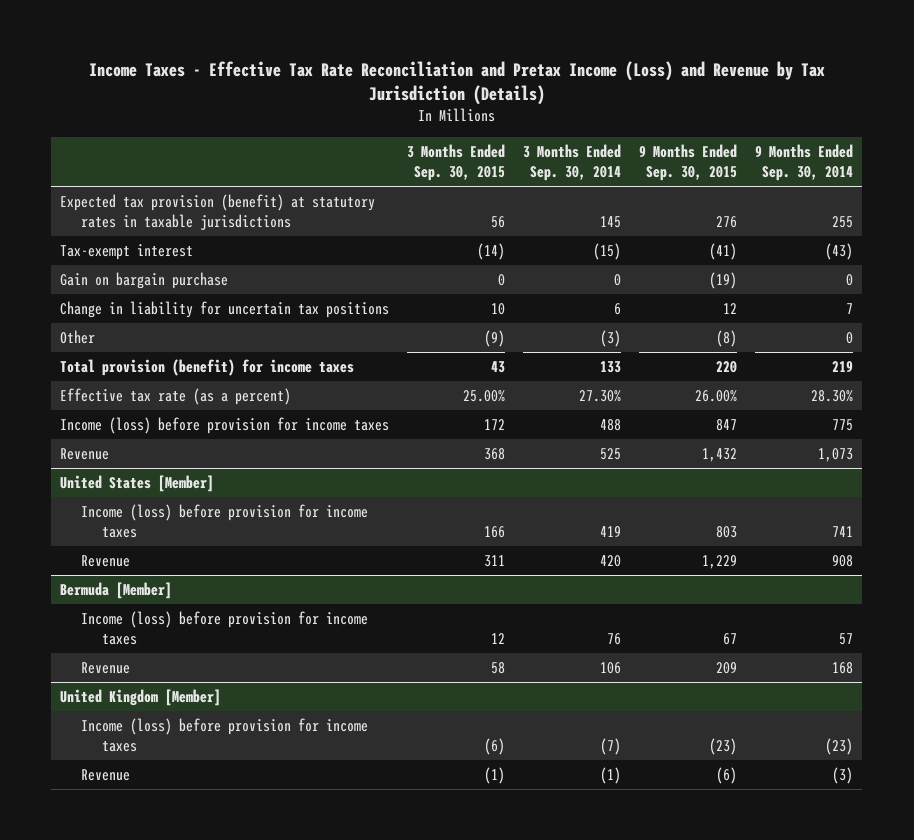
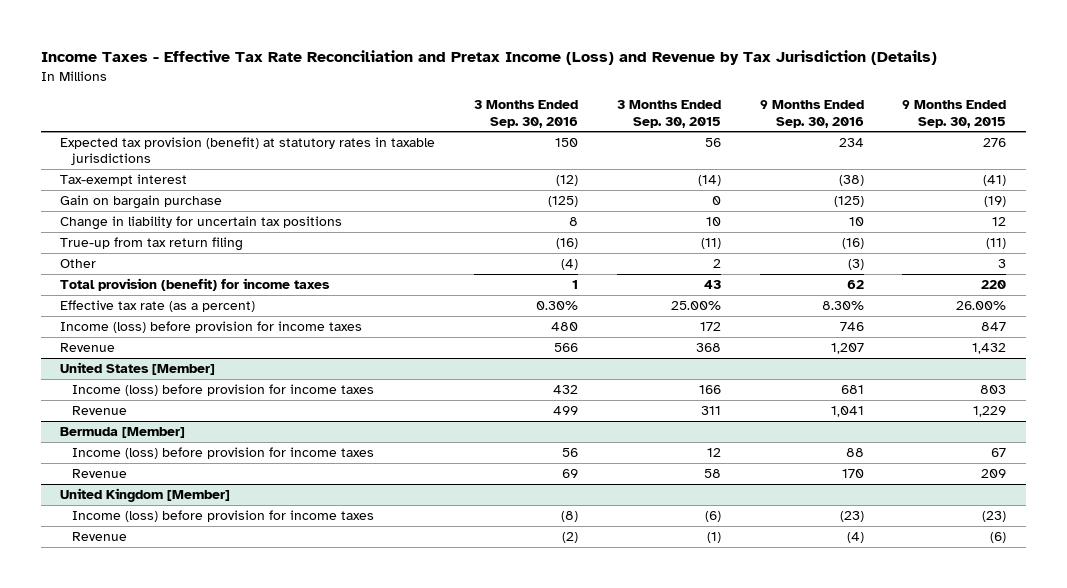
- | 3 Months Ended Sep. 30, 2015 | 3 Months Ended Sep. 30, 2014 | 9 Months Ended Sep. 30, 2015 | 9 Months Ended Sep. 30, 2014
+ | 3 Months Ended Sep. 30, 2016 | 3 Months Ended Sep. 30, 2015 | 9 Months Ended Sep. 30, 2016 | 9 Months Ended Sep. 30, 2015
- Other | (9) | (3) | (8) | 0
+ True-up from tax return filing | (16) | (11) | (16) | (11)
+ Other | (4) | 2 | (3) | 3

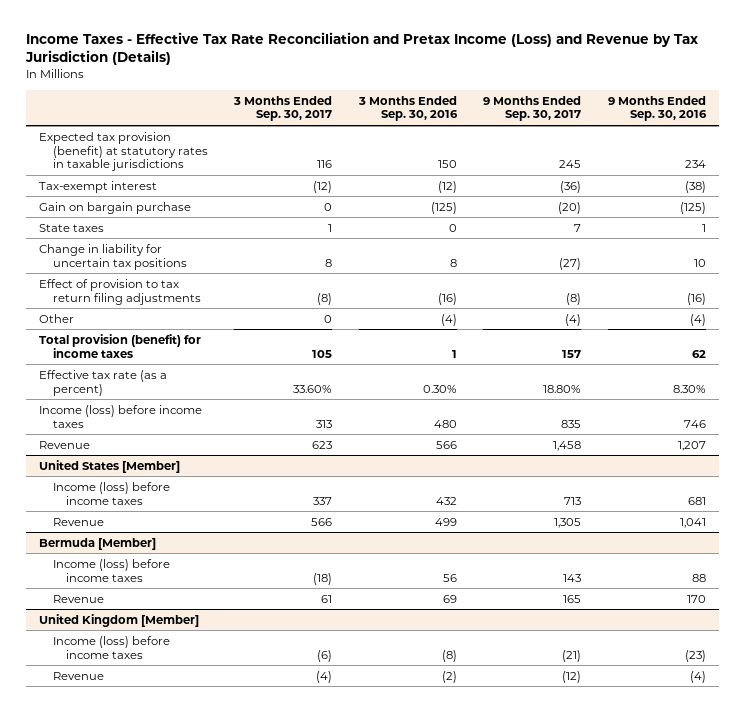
- | 3 Months Ended Sep. 30, 2016 | 3 Months Ended Sep. 30, 2015 | 9 Months Ended Sep. 30, 2016 | 9 Months Ended Sep. 30, 2015
+ | 3 Months Ended Sep. 30, 2017 | 3 Months Ended Sep. 30, 2016 | 9 Months Ended Sep. 30, 2017 | 9 Months Ended Sep. 30, 2016
+ State taxes | 1 | 0 | 7 | 1
- True-up from tax return filing | (16) | (11) | (16) | (11)
- Other | (4) | 2 | (3) | 3
+ Effect of provision to tax return filing adjustments | (8) | (16) | (8) | (16)
+ Other | 0 | (4) | (4) | (4)
- Income (loss) before provision for income taxes | 480 | 172 | 746 | 847
+ Income (loss) before income taxes | 313 | 480 | 835 | 746
@ United States [Member]
- Income (loss) before provision for income taxes | 432 | 166 | 681 | 803
+ Income (loss) before income taxes | 337 | 432 | 713 | 681
@ Bermuda [Member]
- Income (loss) before provision for income taxes | 56 | 12 | 88 | 67
+ Income (loss) before income taxes | (18) | 56 | 143 | 88
@ United Kingdom [Member]
- Income (loss) before provision for income taxes | (8) | (6) | (23) | (23)
+ Income (loss) before income taxes | (6) | (8) | (21) | (23)

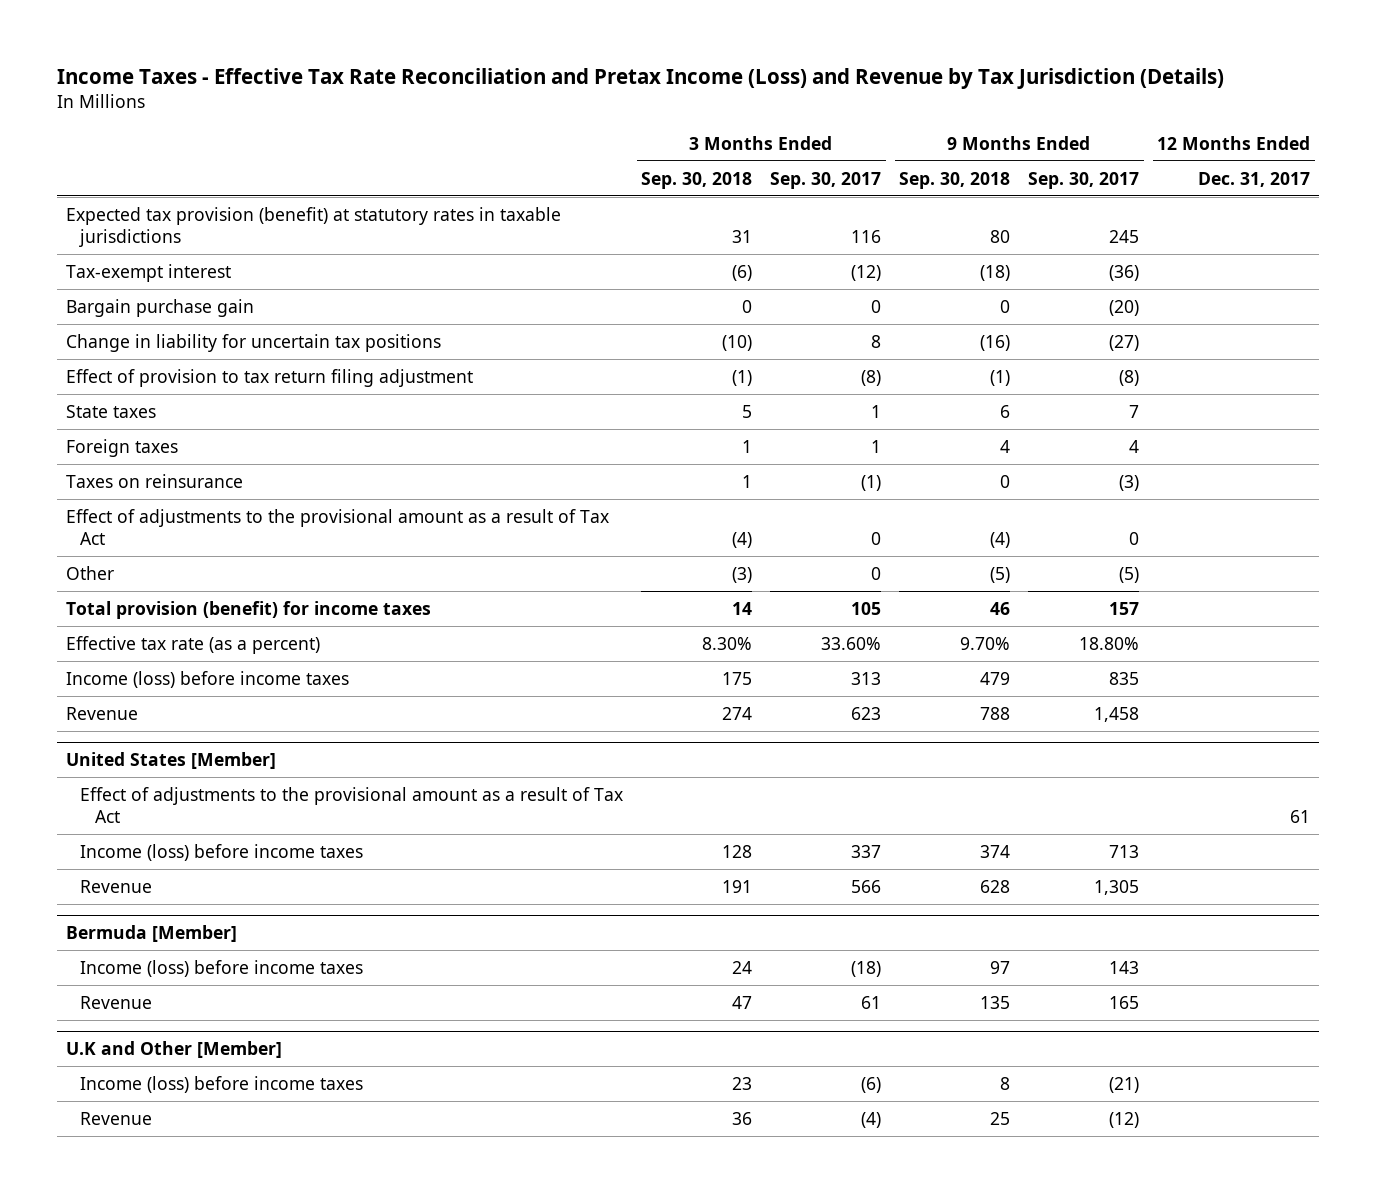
- | 3 Months Ended Sep. 30, 2017 | 3 Months Ended Sep. 30, 2016 | 9 Months Ended Sep. 30, 2017 | 9 Months Ended Sep. 30, 2016
+ | 3 Months Ended Sep. 30, 2018 | 3 Months Ended Sep. 30, 2017 | 9 Months Ended Sep. 30, 2018 | 9 Months Ended Sep. 30, 2017 | 12 Months Ended Dec. 31, 2017
- Gain on bargain purchase | 0 | (125) | (20) | (125)
+ Bargain purchase gain | 0 | 0 | 0 | (20) |
- Effect of provision to tax return filing adjustments | (8) | (16) | (8) | (16)
- Other | 0 | (4) | (4) | (4)
+ Effect of provision to tax return filing adjustment | (1) | (8) | (1) | (8) |
moved down: State taxes | 5 | 1 | 6 | 7 |
+ Foreign taxes | 1 | 1 | 4 | 4 |
+ Taxes on reinsurance | 1 | (1) | 0 | (3) |
+ Effect of adjustments to the provisional amount as a result of Tax Act | (4) | 0 | (4) | 0 |
+ Other | (3) | 0 | (5) | (5) |
@ United States [Member]
+ Effect of adjustments to the provisional amount as a result of Tax Act | | | | | 61
- United Kingdom [Member]
+ U.K and Other [Member]

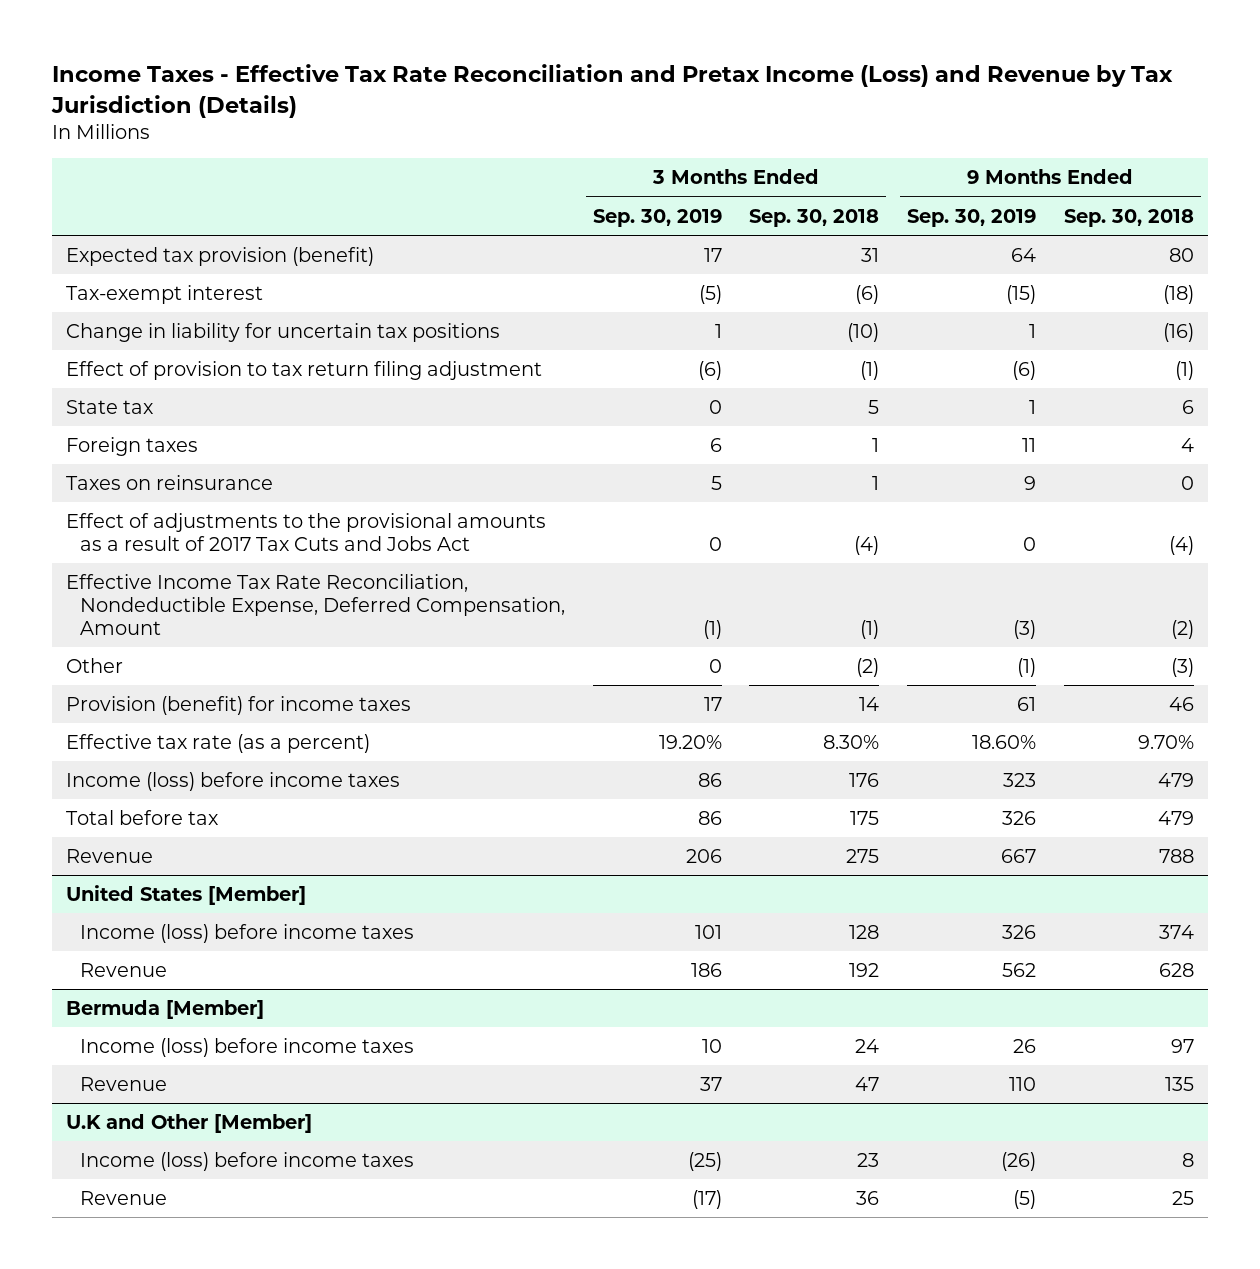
- | 3 Months Ended Sep. 30, 2018 | 3 Months Ended Sep. 30, 2017 | 9 Months Ended Sep. 30, 2018 | 9 Months Ended Sep. 30, 2017 | 12 Months Ended Dec. 31, 2017
+ | 3 Months Ended Sep. 30, 2019 | 3 Months Ended Sep. 30, 2018 | 9 Months Ended Sep. 30, 2019 | 9 Months Ended Sep. 30, 2018
- Expected tax provision (benefit) at statutory rates in taxable jurisdictions | 31 | 116 | 80 | 245 |
+ Expected tax provision (benefit) | 17 | 31 | 64 | 80
- Bargain purchase gain | 0 | 0 | 0 | (20) |
- State taxes | 5 | 1 | 6 | 7 |
+ State tax | 0 | 5 | 1 | 6
- Effect of adjustments to the provisional amount as a result of Tax Act | (4) | 0 | (4) | 0 |
- Other | (3) | 0 | (5) | (5) |
- Total provision (benefit) for income taxes | 14 | 105 | 46 | 157 |
+ Effect of adjustments to the provisional amounts as a result of 2017 Tax Cuts and Jobs Act | 0 | (4) | 0 | (4)
+ Effective Income Tax Rate Reconciliation, Nondeductible Expense, Deferred Compensation, Amount | (1) | (1) | (3) | (2)
+ Other | 0 | (2) | (1) | (3)
+ Provision (benefit) for income taxes | 17 | 14 | 61 | 46
- Income (loss) before income taxes | 175 | 313 | 479 | 835 |
- Revenue | 274 | 623 | 788 | 1,458 |
+ Income (loss) before income taxes | 86 | 176 | 323 | 479
+ Total before tax | 86 | 175 | 326 | 479
+ Revenue | 206 | 275 | 667 | 788
@ United States [Member]
- Effect of adjustments to the provisional amount as a result of Tax Act | | | | | 61
- Revenue | 191 | 566 | 628 | 1,305 |
+ Revenue | 186 | 192 | 562 | 628

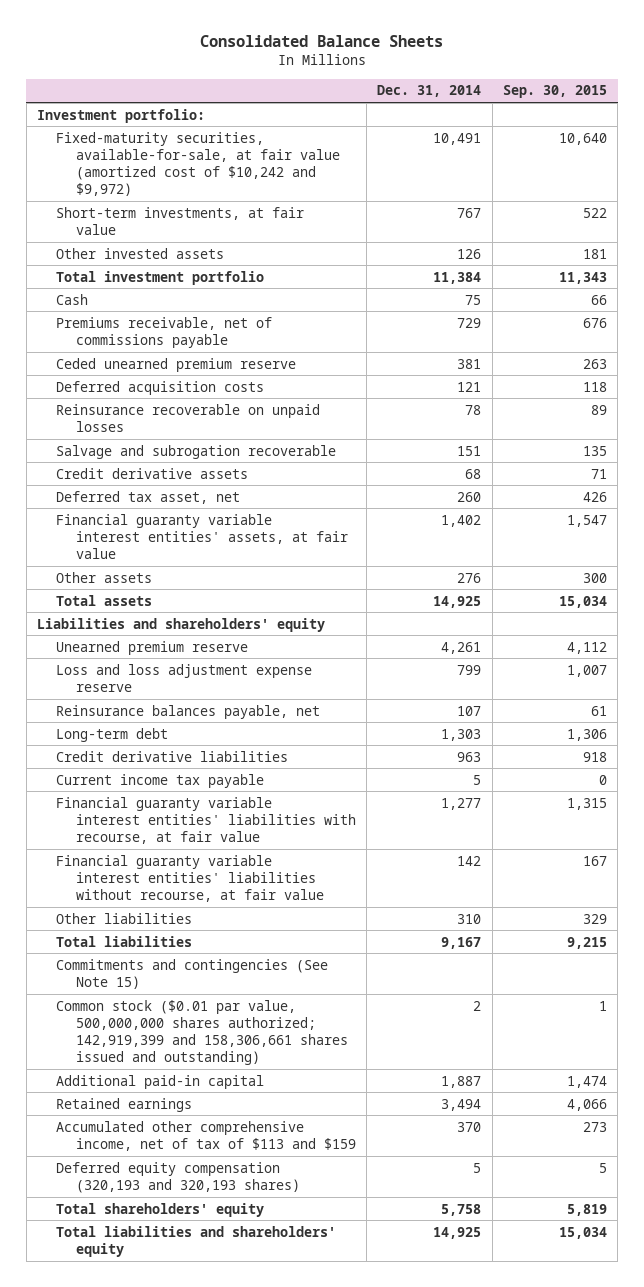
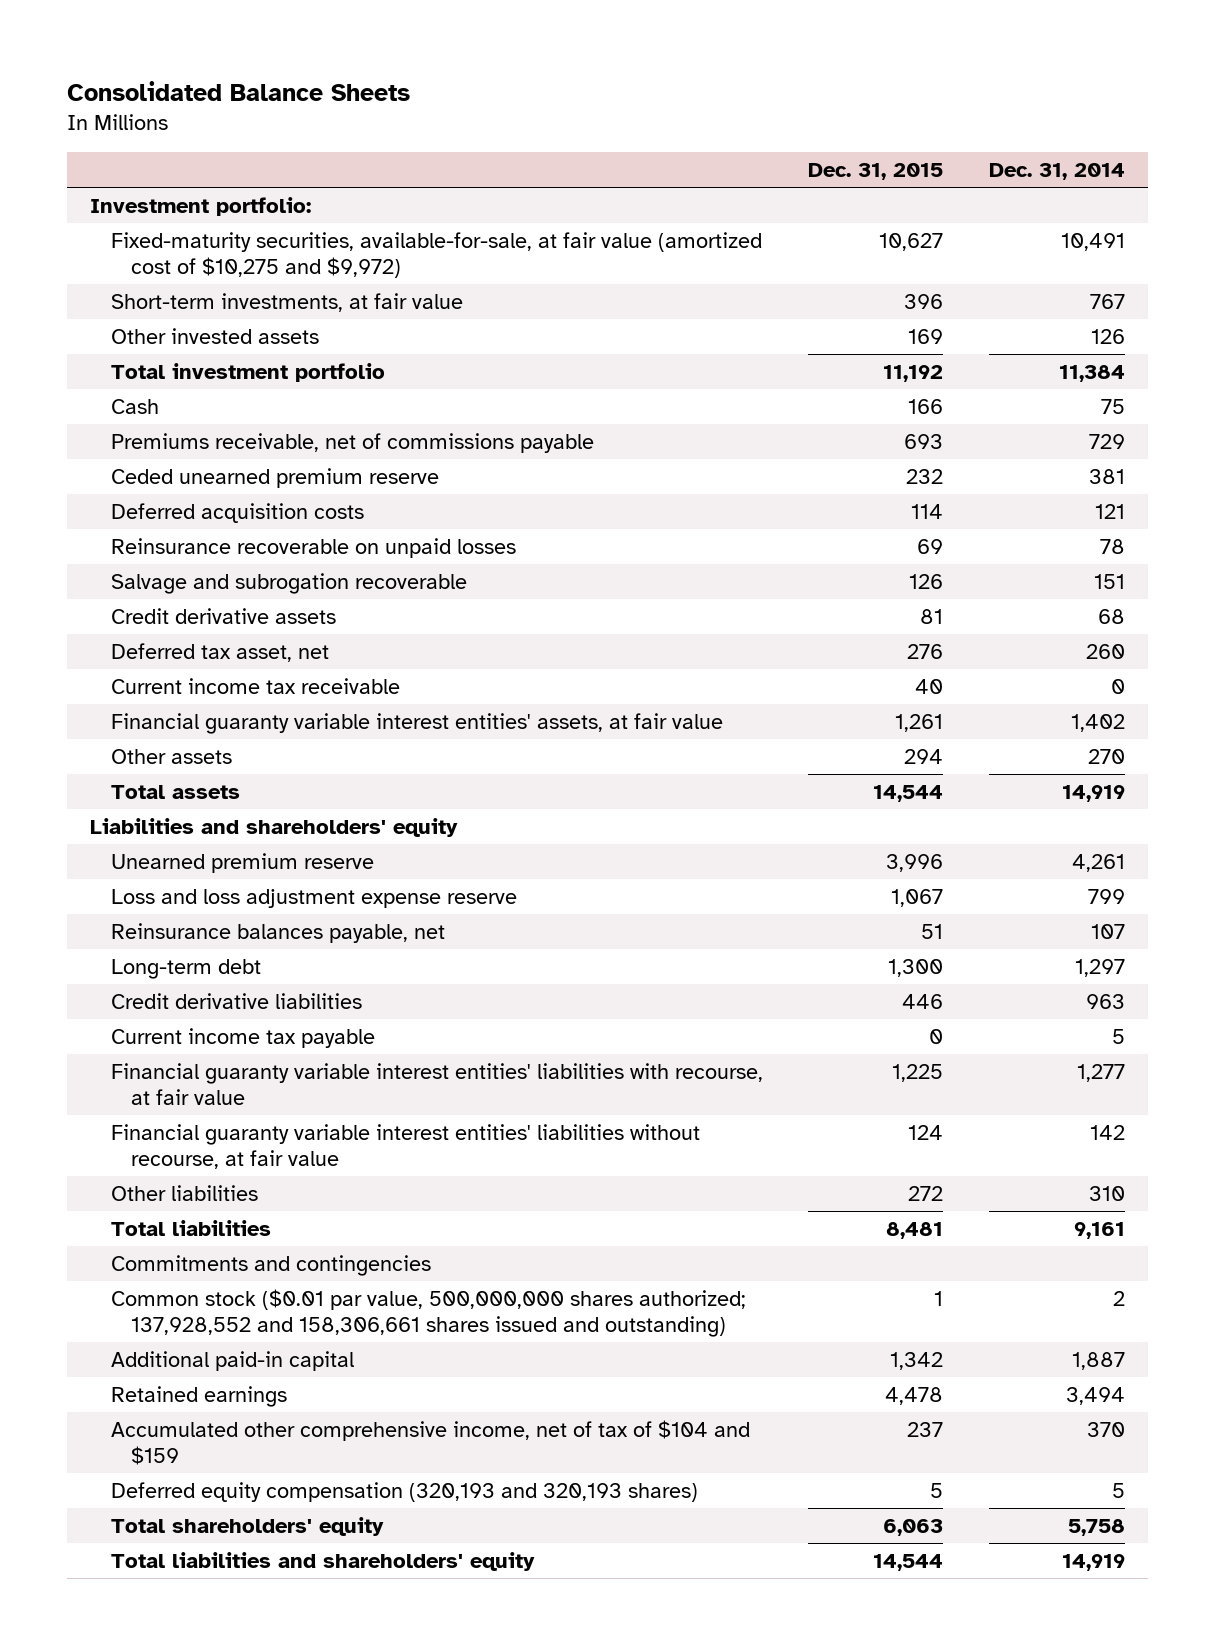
- | Dec. 31, 2014 | Sep. 30, 2015
+ | Dec. 31, 2015 | Dec. 31, 2014
- Fixed-maturity securities, available-for-sale, at fair value (amortized cost of $10,242 and $9,972) | 10,491 | 10,640
+ Fixed-maturity securities, available-for-sale, at fair value (amortized cost of $10,275 and $9,972) | 10,627 | 10,491
+ Current income tax receivable | 40 | 0
- Other assets | 276 | 300
- Total assets | 14,925 | 15,034
+ Other assets | 294 | 270
+ Total assets | 14,544 | 14,919
- Long-term debt | 1,303 | 1,306
+ Long-term debt | 1,300 | 1,297
- Total liabilities | 9,167 | 9,215
- Commitments and contingencies (See Note 15)
- Common stock ($0.01 par value, 500,000,000 shares authorized; 142,919,399 and 158,306,661 shares issued and outstanding) | 2 | 1
+ Total liabilities | 8,481 | 9,161
+ Commitments and contingencies
+ Common stock ($0.01 par value, 500,000,000 shares authorized; 137,928,552 and 158,306,661 shares issued and outstanding) | 1 | 2
- Accumulated other comprehensive income, net of tax of $113 and $159 | 370 | 273
+ Accumulated other comprehensive income, net of tax of $104 and $159 | 237 | 370
- Total liabilities and shareholders' equity | 14,925 | 15,034
+ Total liabilities and shareholders' equity | 14,544 | 14,919

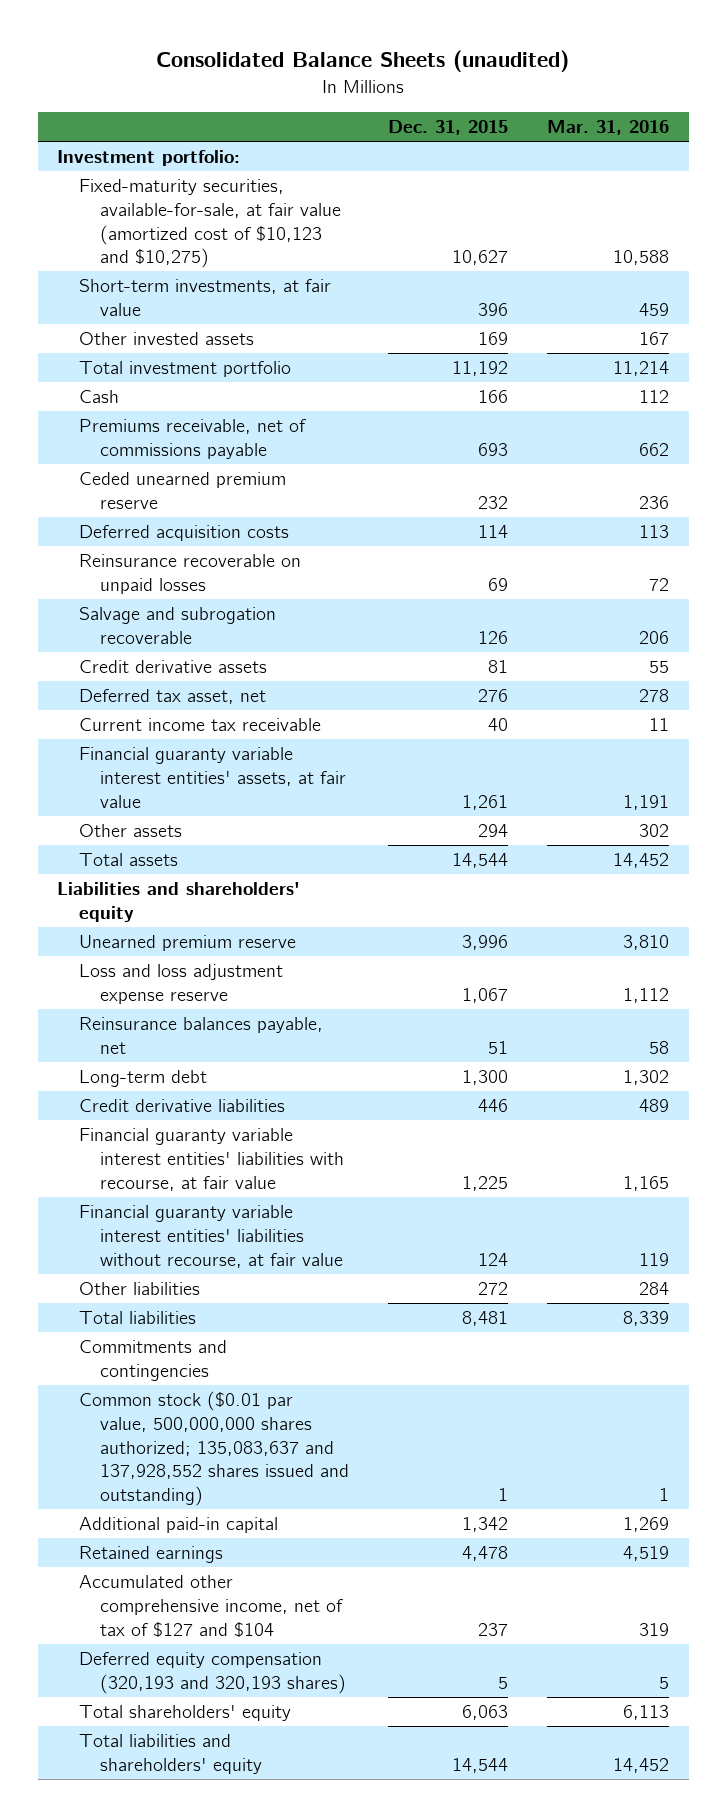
- Consolidated Balance Sheets
+ Consolidated Balance Sheets (unaudited)
- | Dec. 31, 2015 | Dec. 31, 2014
+ | Dec. 31, 2015 | Mar. 31, 2016
- Fixed-maturity securities, available-for-sale, at fair value (amortized cost of $10,275 and $9,972) | 10,627 | 10,491
+ Fixed-maturity securities, available-for-sale, at fair value (amortized cost of $10,123 and $10,275) | 10,627 | 10,588
- Current income tax payable | 0 | 5
- Common stock ($0.01 par value, 500,000,000 shares authorized; 137,928,552 and 158,306,661 shares issued and outstanding) | 1 | 2
+ Common stock ($0.01 par value, 500,000,000 shares authorized; 135,083,637 and 137,928,552 shares issued and outstanding) | 1 | 1
- Accumulated other comprehensive income, net of tax of $104 and $159 | 237 | 370
+ Accumulated other comprehensive income, net of tax of $127 and $104 | 237 | 319

